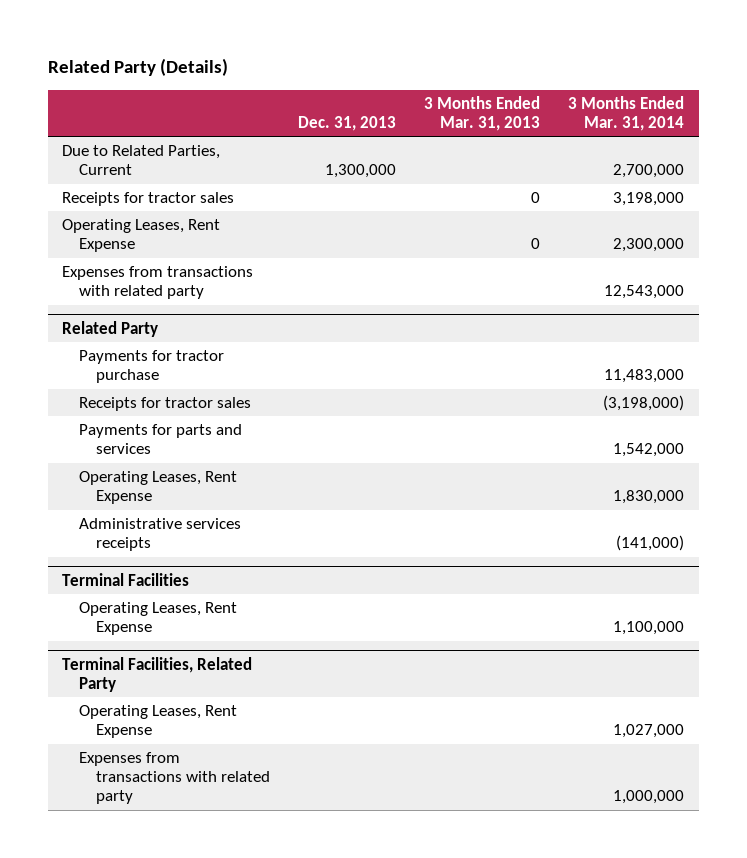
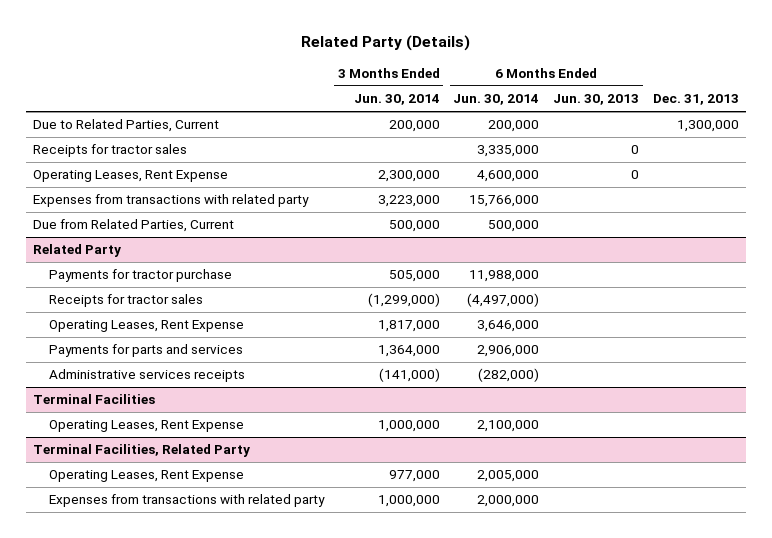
- | Dec. 31, 2013 | 3 Months Ended Mar. 31, 2013 | 3 Months Ended Mar. 31, 2014
+ | 3 Months Ended Jun. 30, 2014 | 6 Months Ended Jun. 30, 2014 | 6 Months Ended Jun. 30, 2013 | Dec. 31, 2013
+ Due from Related Parties, Current | 500,000 | 500,000 | |
@ Related Party
moved down: Payments for parts and services | 1,364,000 | 2,906,000 | |

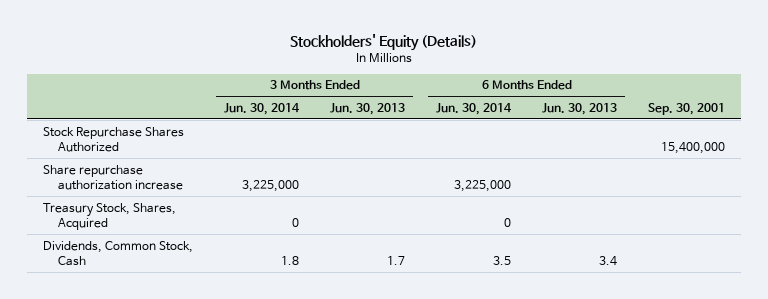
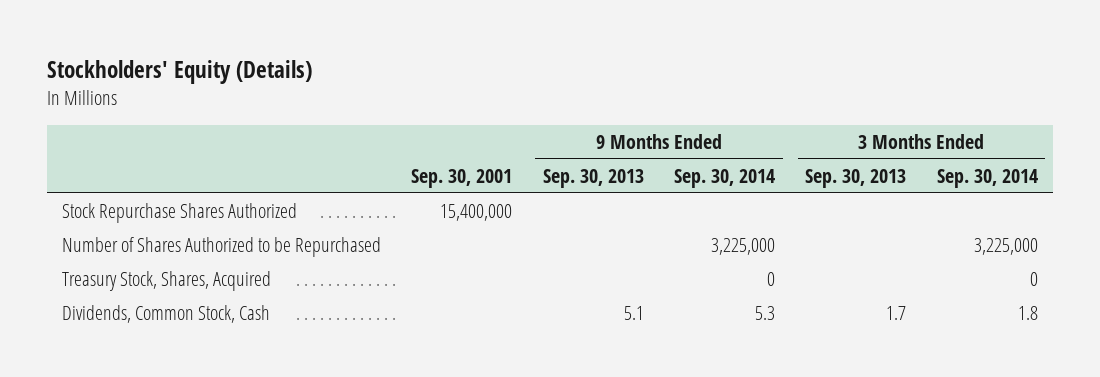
- | 3 Months Ended Jun. 30, 2014 | 3 Months Ended Jun. 30, 2013 | 6 Months Ended Jun. 30, 2014 | 6 Months Ended Jun. 30, 2013 | Sep. 30, 2001
+ | Sep. 30, 2001 | 9 Months Ended Sep. 30, 2013 | 9 Months Ended Sep. 30, 2014 | 3 Months Ended Sep. 30, 2013 | 3 Months Ended Sep. 30, 2014
- Share repurchase authorization increase | 3,225,000 | | 3,225,000 | |
+ Number of Shares Authorized to be Repurchased | | | 3,225,000 | | 3,225,000

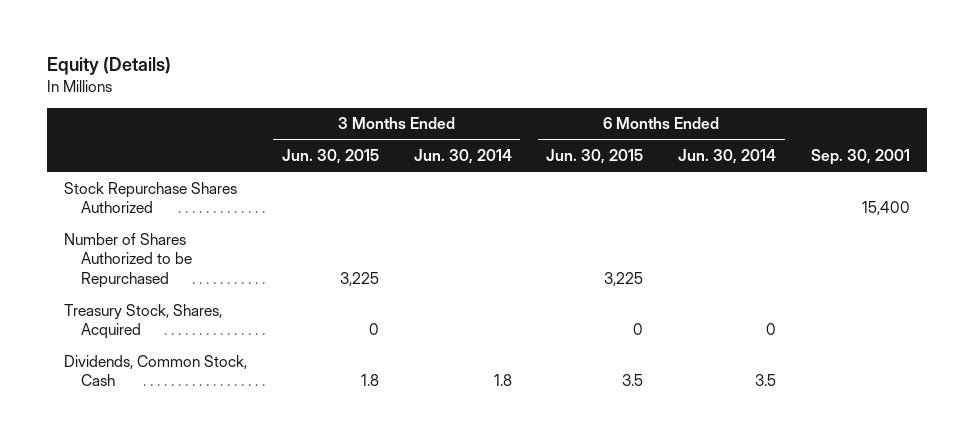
- Stockholders' Equity (Details)
+ Equity (Details)
- | Sep. 30, 2001 | 9 Months Ended Sep. 30, 2013 | 9 Months Ended Sep. 30, 2014 | 3 Months Ended Sep. 30, 2013 | 3 Months Ended Sep. 30, 2014
+ | 3 Months Ended Jun. 30, 2015 | 3 Months Ended Jun. 30, 2014 | 6 Months Ended Jun. 30, 2015 | 6 Months Ended Jun. 30, 2014 | Sep. 30, 2001
- Stock Repurchase Shares Authorized | 15,400,000 | | | |
+ Stock Repurchase Shares Authorized | | | | | 15,400

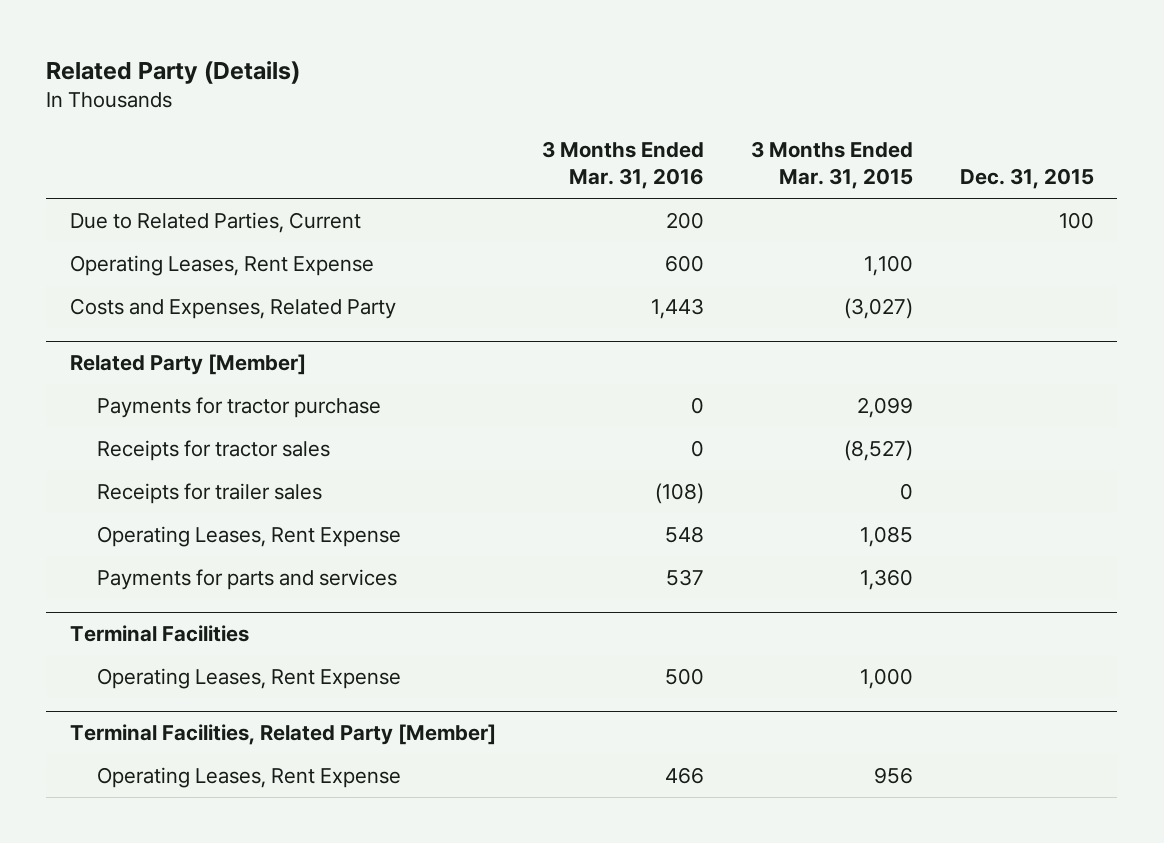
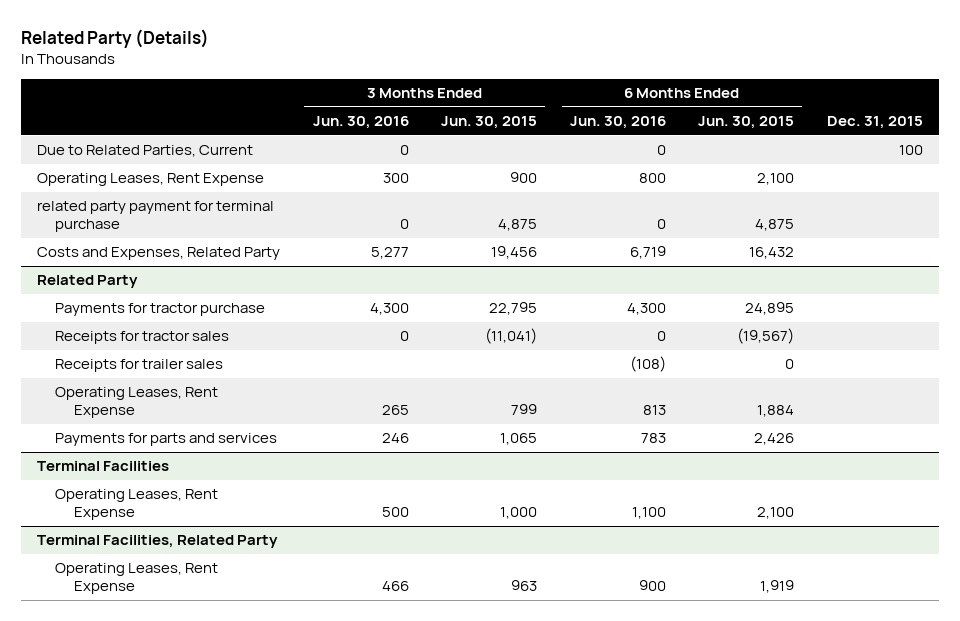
- | 3 Months Ended Mar. 31, 2016 | 3 Months Ended Mar. 31, 2015 | Dec. 31, 2015
+ | 3 Months Ended Jun. 30, 2016 | 3 Months Ended Jun. 30, 2015 | 6 Months Ended Jun. 30, 2016 | 6 Months Ended Jun. 30, 2015 | Dec. 31, 2015
+ related party payment for terminal purchase | 0 | 4,875 | 0 | 4,875 |
- Related Party [Member]
+ Related Party
- Terminal Facilities, Related Party [Member]
+ Terminal Facilities, Related Party

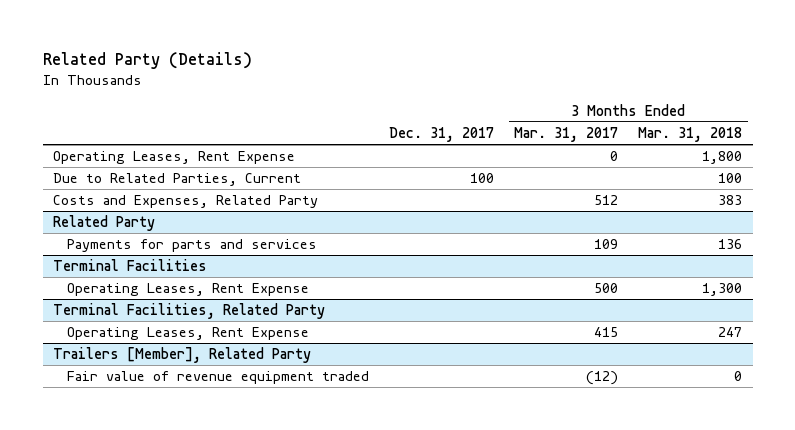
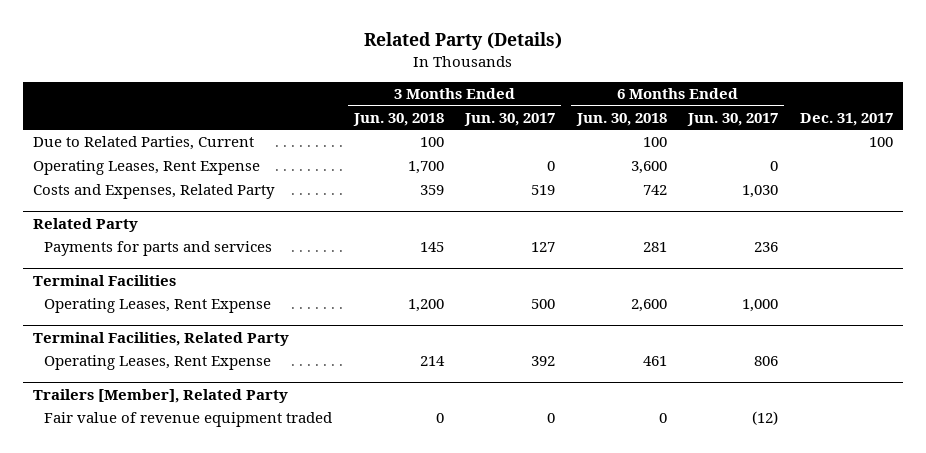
- | Dec. 31, 2017 | 3 Months Ended Mar. 31, 2017 | 3 Months Ended Mar. 31, 2018
+ | 3 Months Ended Jun. 30, 2018 | 3 Months Ended Jun. 30, 2017 | 6 Months Ended Jun. 30, 2018 | 6 Months Ended Jun. 30, 2017 | Dec. 31, 2017
moved down: Operating Leases, Rent Expense | 1,700 | 0 | 3,600 | 0 |

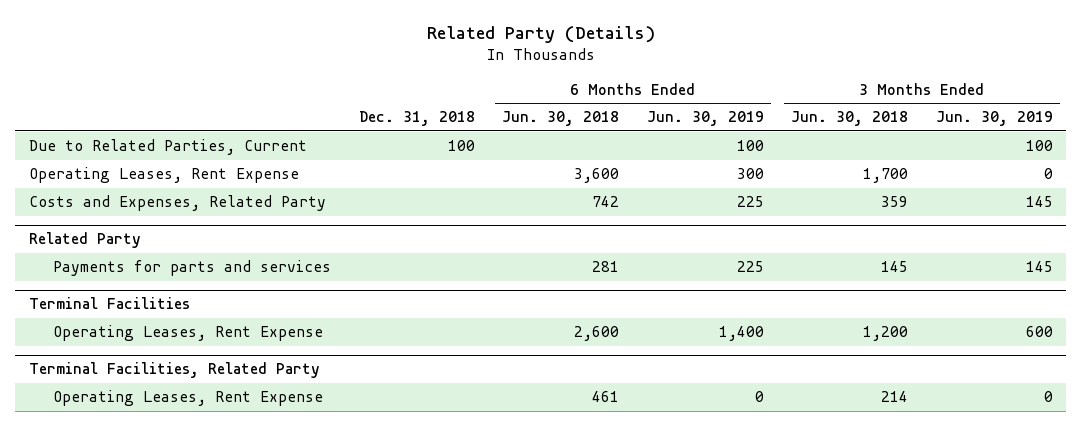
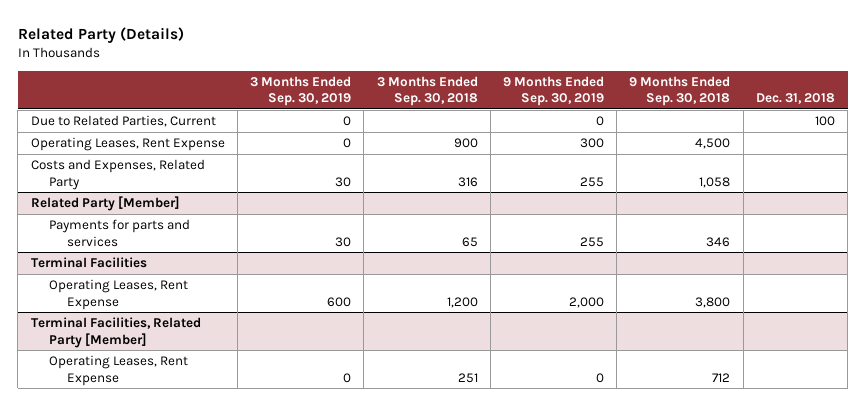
- | Dec. 31, 2018 | 6 Months Ended Jun. 30, 2018 | 6 Months Ended Jun. 30, 2019 | 3 Months Ended Jun. 30, 2018 | 3 Months Ended Jun. 30, 2019
+ | 3 Months Ended Sep. 30, 2019 | 3 Months Ended Sep. 30, 2018 | 9 Months Ended Sep. 30, 2019 | 9 Months Ended Sep. 30, 2018 | Dec. 31, 2018
- Related Party
+ Related Party [Member]
- Terminal Facilities, Related Party
+ Terminal Facilities, Related Party [Member]

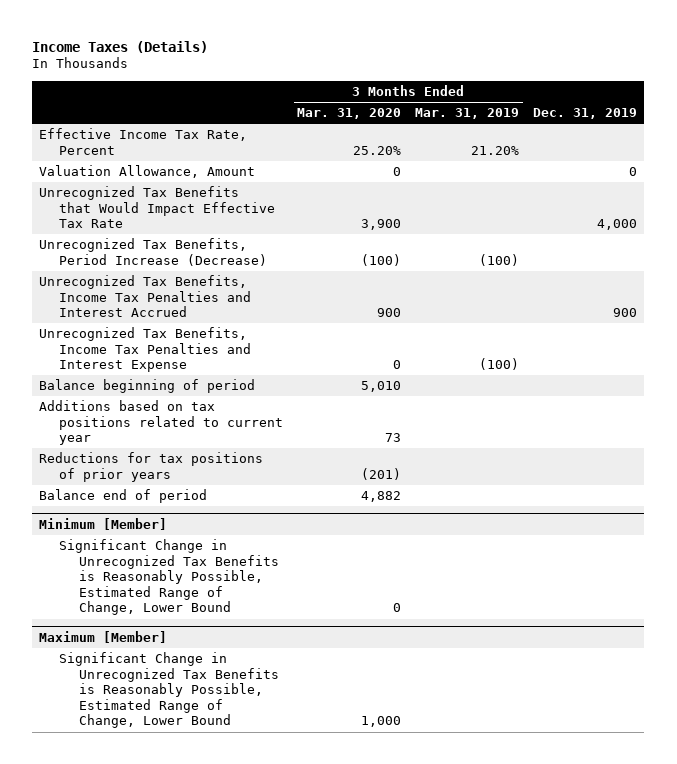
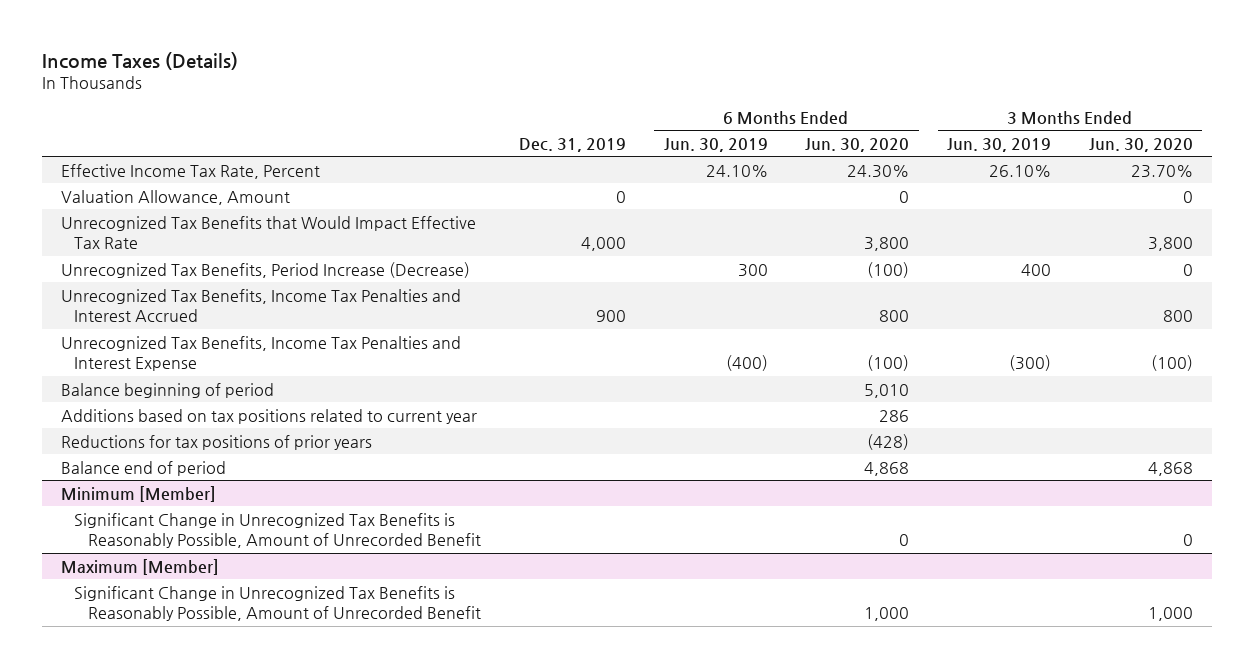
- | 3 Months Ended Mar. 31, 2020 | 3 Months Ended Mar. 31, 2019 | Dec. 31, 2019
+ | Dec. 31, 2019 | 6 Months Ended Jun. 30, 2019 | 6 Months Ended Jun. 30, 2020 | 3 Months Ended Jun. 30, 2019 | 3 Months Ended Jun. 30, 2020
@ Minimum [Member]
- Significant Change in Unrecognized Tax Benefits is Reasonably Possible, Estimated Range of Change, Lower Bound | 0 | |
+ Significant Change in Unrecognized Tax Benefits is Reasonably Possible, Amount of Unrecorded Benefit | | | 0 | | 0
@ Maximum [Member]
- Significant Change in Unrecognized Tax Benefits is Reasonably Possible, Estimated Range of Change, Lower Bound | 1,000 | |
+ Significant Change in Unrecognized Tax Benefits is Reasonably Possible, Amount of Unrecorded Benefit | | | 1,000 | | 1,000

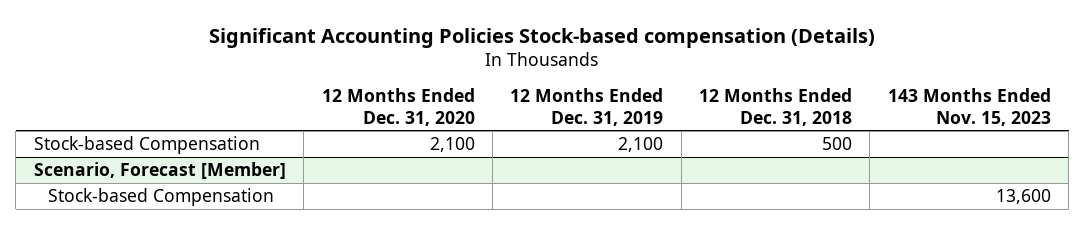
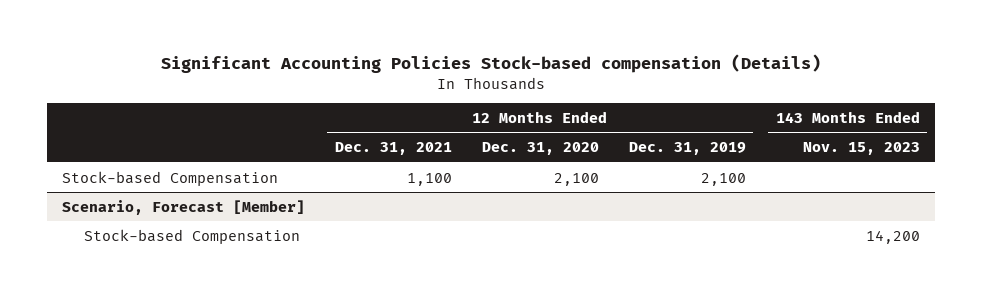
- | 12 Months Ended Dec. 31, 2020 | 12 Months Ended Dec. 31, 2019 | 12 Months Ended Dec. 31, 2018 | 143 Months Ended Nov. 15, 2023
+ | 12 Months Ended Dec. 31, 2021 | 12 Months Ended Dec. 31, 2020 | 12 Months Ended Dec. 31, 2019 | 143 Months Ended Nov. 15, 2023
@ Scenario, Forecast [Member]
- Stock-based Compensation | | | | 13,600
+ Stock-based Compensation | | | | 14,200

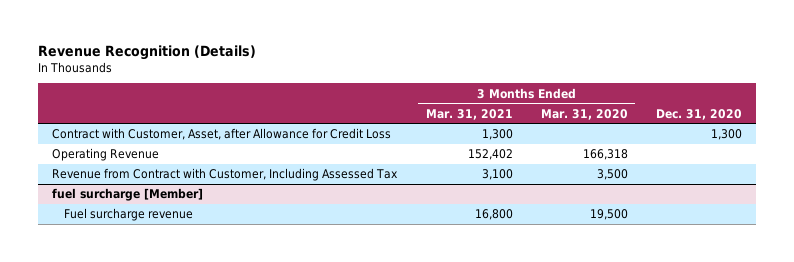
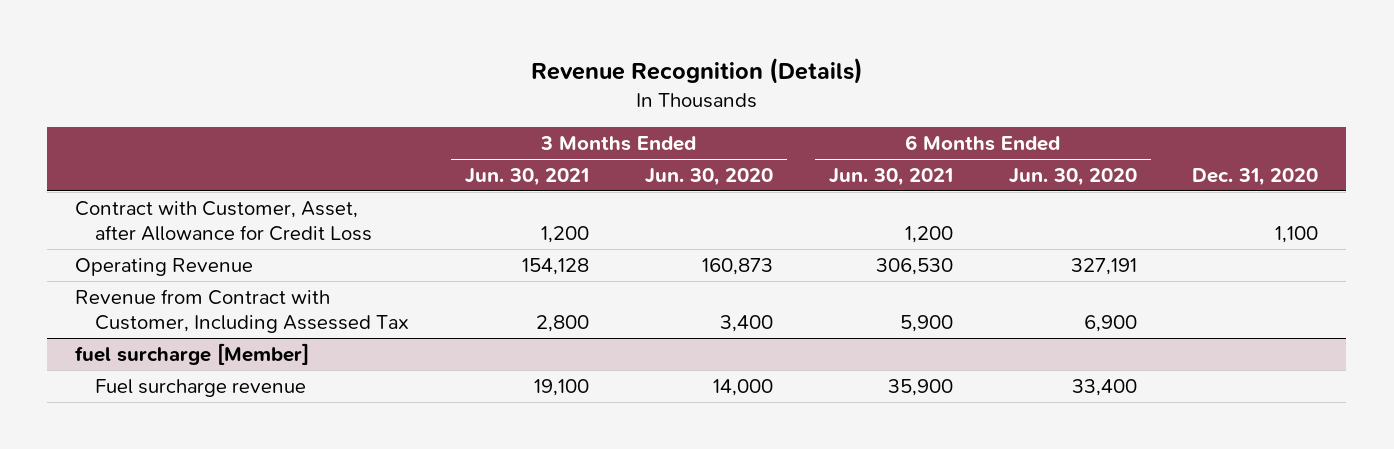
- | 3 Months Ended Mar. 31, 2021 | 3 Months Ended Mar. 31, 2020 | Dec. 31, 2020
+ | 3 Months Ended Jun. 30, 2021 | 3 Months Ended Jun. 30, 2020 | 6 Months Ended Jun. 30, 2021 | 6 Months Ended Jun. 30, 2020 | Dec. 31, 2020
- Contract with Customer, Asset, after Allowance for Credit Loss | 1,300 | | 1,300
+ Contract with Customer, Asset, after Allowance for Credit Loss | 1,200 | | 1,200 | | 1,100

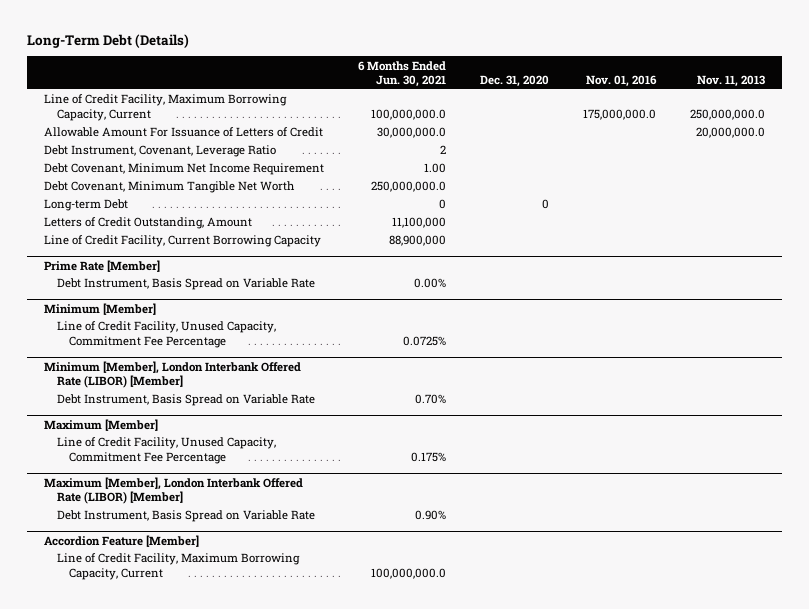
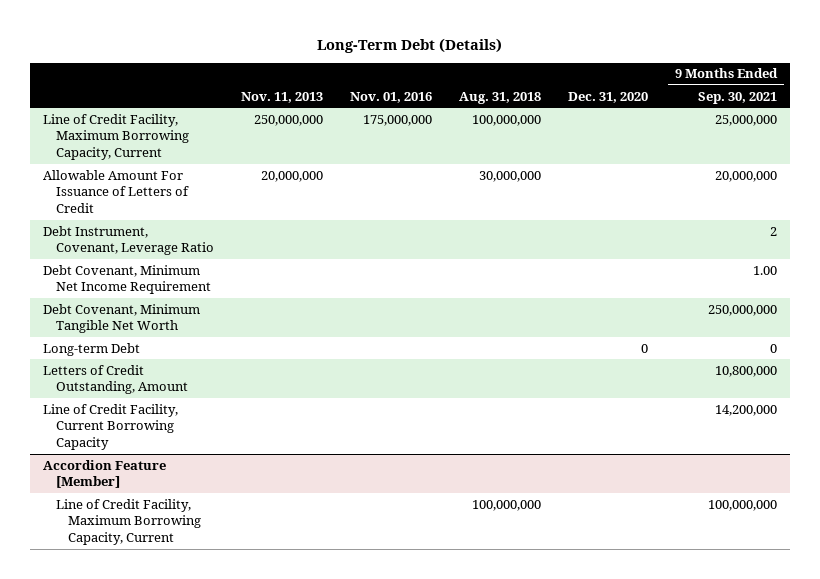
- | 6 Months Ended Jun. 30, 2021 | Dec. 31, 2020 | Nov. 01, 2016 | Nov. 11, 2013
+ | Nov. 11, 2013 | Nov. 01, 2016 | Aug. 31, 2018 | Dec. 31, 2020 | 9 Months Ended Sep. 30, 2021
- Line of Credit Facility, Maximum Borrowing Capacity, Current | 100,000,000.0 | | 175,000,000.0 | 250,000,000.0
- Allowable Amount For Issuance of Letters of Credit | 30,000,000.0 | | | 20,000,000.0
+ Line of Credit Facility, Maximum Borrowing Capacity, Current | 250,000,000 | 175,000,000 | 100,000,000 | | 25,000,000
+ Allowable Amount For Issuance of Letters of Credit | 20,000,000 | | 30,000,000 | | 20,000,000
- Prime Rate [Member]
- Debt Instrument, Basis Spread on Variable Rate | 0.00% | | |
- Minimum [Member]
- Line of Credit Facility, Unused Capacity, Commitment Fee Percentage | 0.0725% | | |
- Minimum [Member], London Interbank Offered Rate (LIBOR) [Member]
- Debt Instrument, Basis Spread on Variable Rate | 0.70% | | |
- Maximum [Member]
- Line of Credit Facility, Unused Capacity, Commitment Fee Percentage | 0.175% | | |
- Maximum [Member], London Interbank Offered Rate (LIBOR) [Member]
- Debt Instrument, Basis Spread on Variable Rate | 0.90% | | |

